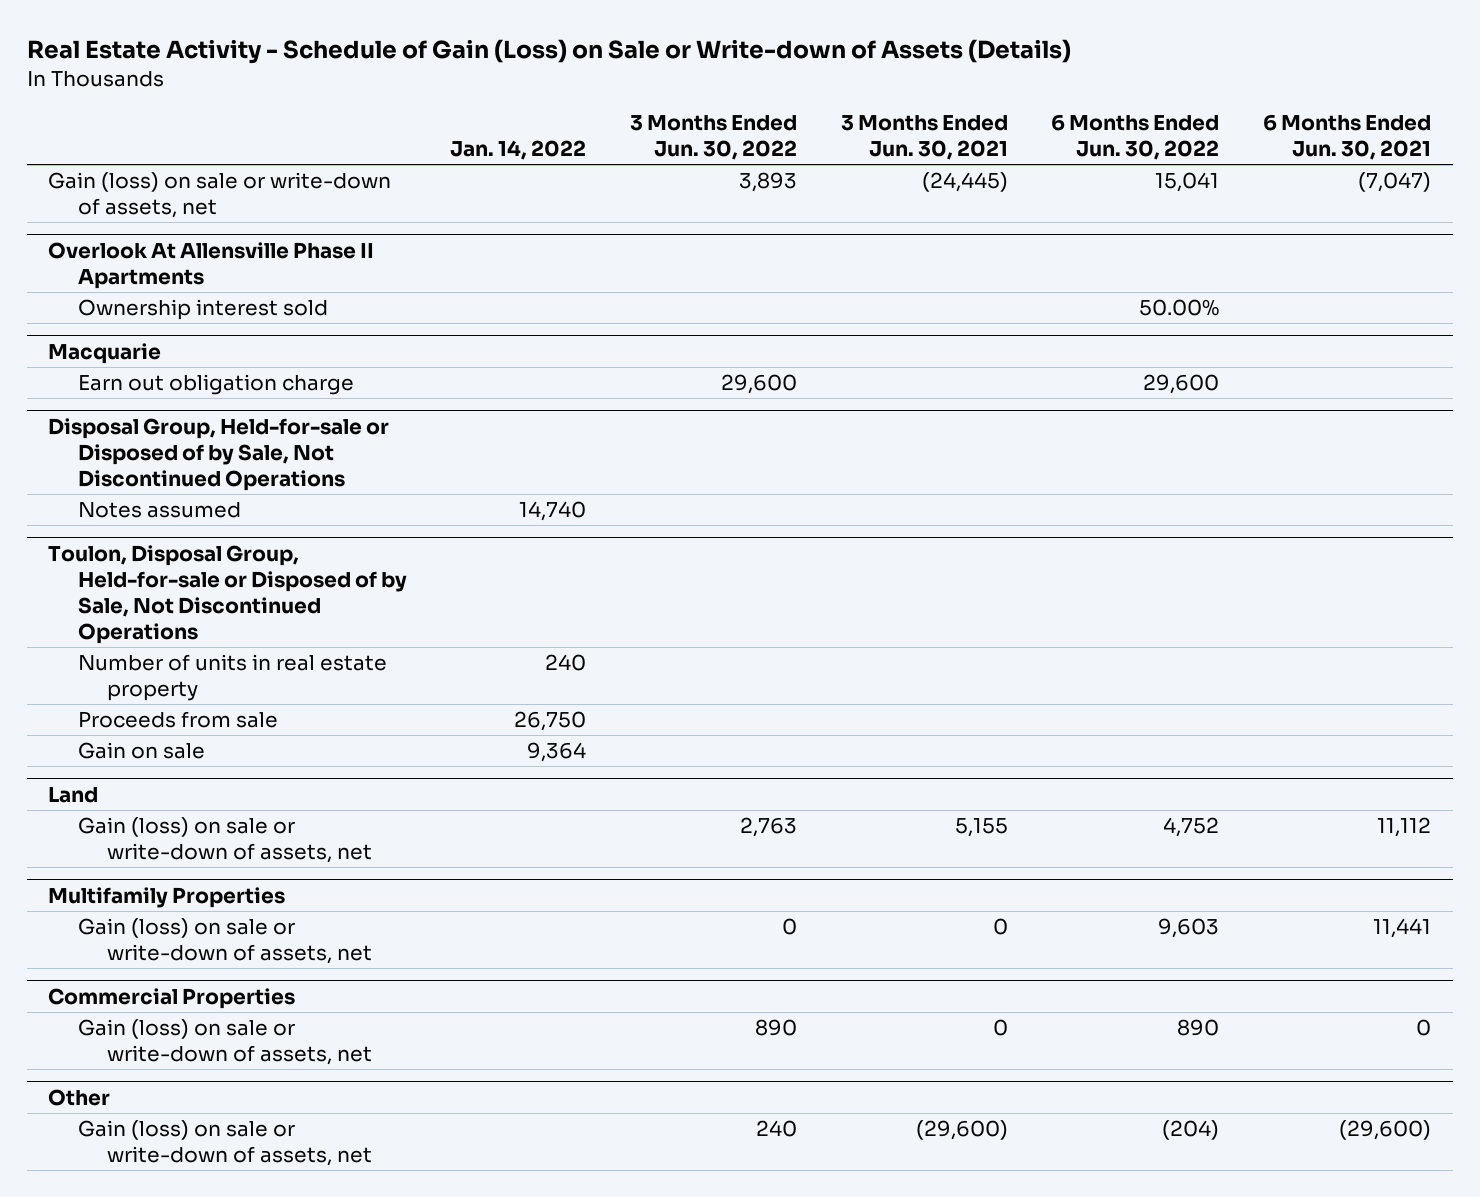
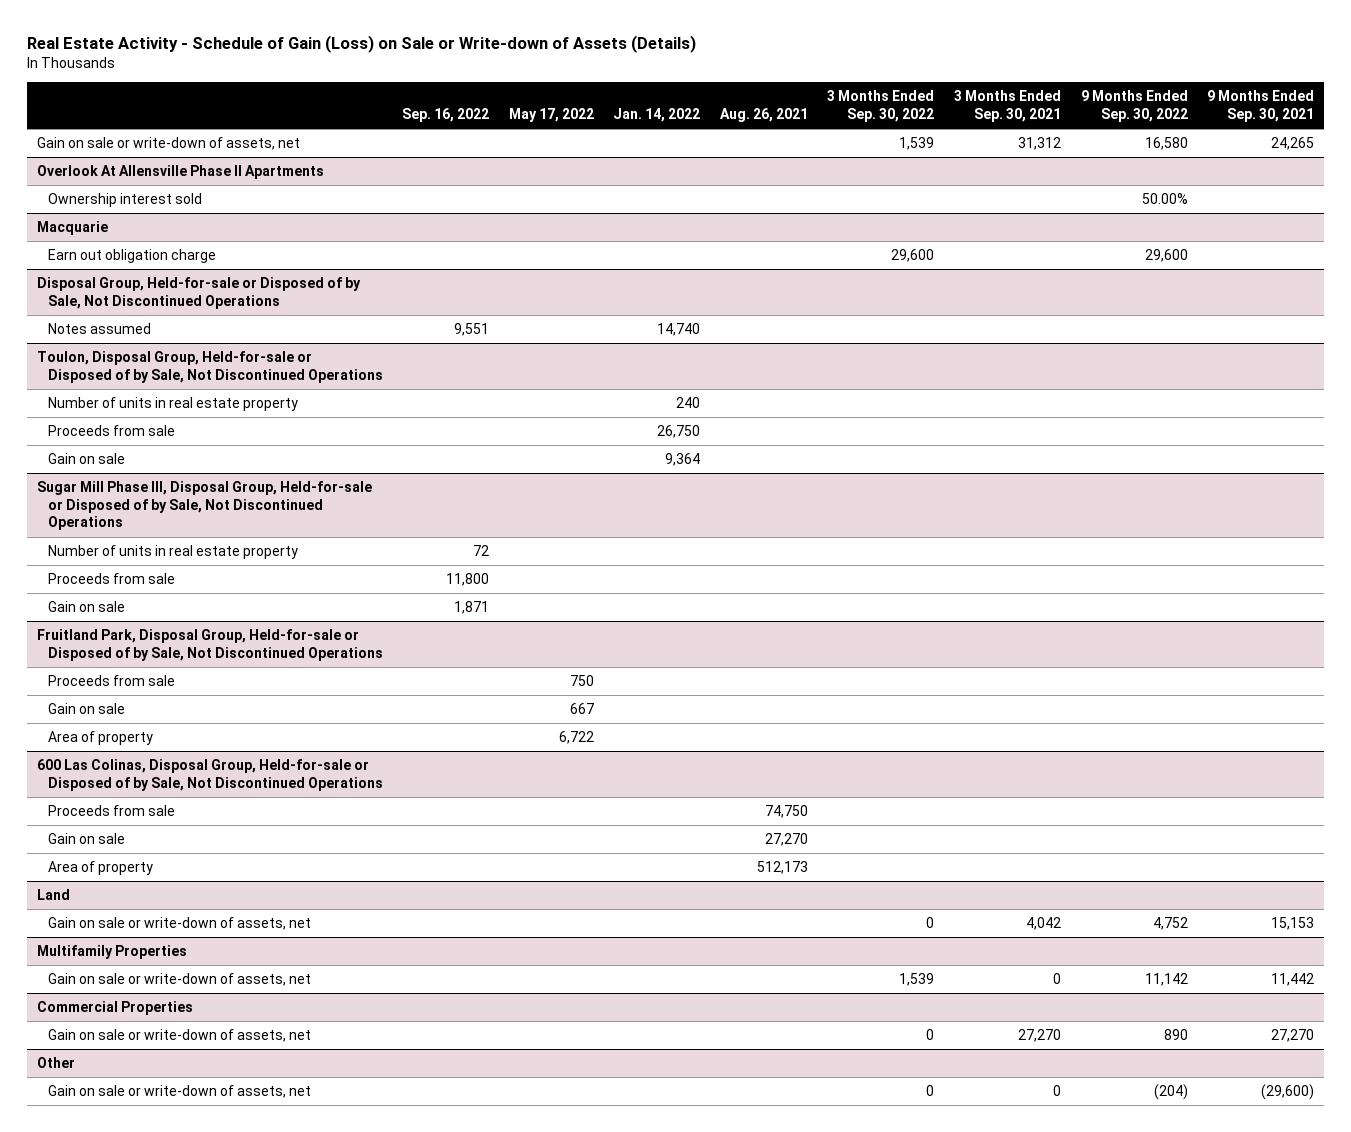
- | Jan. 14, 2022 | 3 Months Ended Jun. 30, 2022 | 3 Months Ended Jun. 30, 2021 | 6 Months Ended Jun. 30, 2022 | 6 Months Ended Jun. 30, 2021
+ | Sep. 16, 2022 | May 17, 2022 | Jan. 14, 2022 | Aug. 26, 2021 | 3 Months Ended Sep. 30, 2022 | 3 Months Ended Sep. 30, 2021 | 9 Months Ended Sep. 30, 2022 | 9 Months Ended Sep. 30, 2021
- Gain (loss) on sale or write-down of assets, net | | 3,893 | (24,445) | 15,041 | (7,047)
+ Gain on sale or write-down of assets, net | | | | | 1,539 | 31,312 | 16,580 | 24,265
+ Sugar Mill Phase III, Disposal Group, Held-for-sale or Disposed of by Sale, Not Discontinued Operations
+ Number of units in real estate property | 72 | | | | | | |
+ Proceeds from sale | 11,800 | | | | | | |
+ Gain on sale | 1,871 | | | | | | |
+ Fruitland Park, Disposal Group, Held-for-sale or Disposed of by Sale, Not Discontinued Operations
+ Proceeds from sale | | 750 | | | | | |
+ Gain on sale | | 667 | | | | | |
+ Area of property | | 6,722 | | | | | |
+ 600 Las Colinas, Disposal Group, Held-for-sale or Disposed of by Sale, Not Discontinued Operations
+ Proceeds from sale | | | | 74,750 | | | |
+ Gain on sale | | | | 27,270 | | | |
+ Area of property | | | | 512,173 | | | |
@ Land
- Gain (loss) on sale or write-down of assets, net | | 2,763 | 5,155 | 4,752 | 11,112
+ Gain on sale or write-down of assets, net | | | | | 0 | 4,042 | 4,752 | 15,153
@ Multifamily Properties
- Gain (loss) on sale or write-down of assets, net | | 0 | 0 | 9,603 | 11,441
+ Gain on sale or write-down of assets, net | | | | | 1,539 | 0 | 11,142 | 11,442
@ Commercial Properties
- Gain (loss) on sale or write-down of assets, net | | 890 | 0 | 890 | 0
+ Gain on sale or write-down of assets, net | | | | | 0 | 27,270 | 890 | 27,270
@ Other
- Gain (loss) on sale or write-down of assets, net | | 240 | (29,600) | (204) | (29,600)
+ Gain on sale or write-down of assets, net | | | | | 0 | 0 | (204) | (29,600)

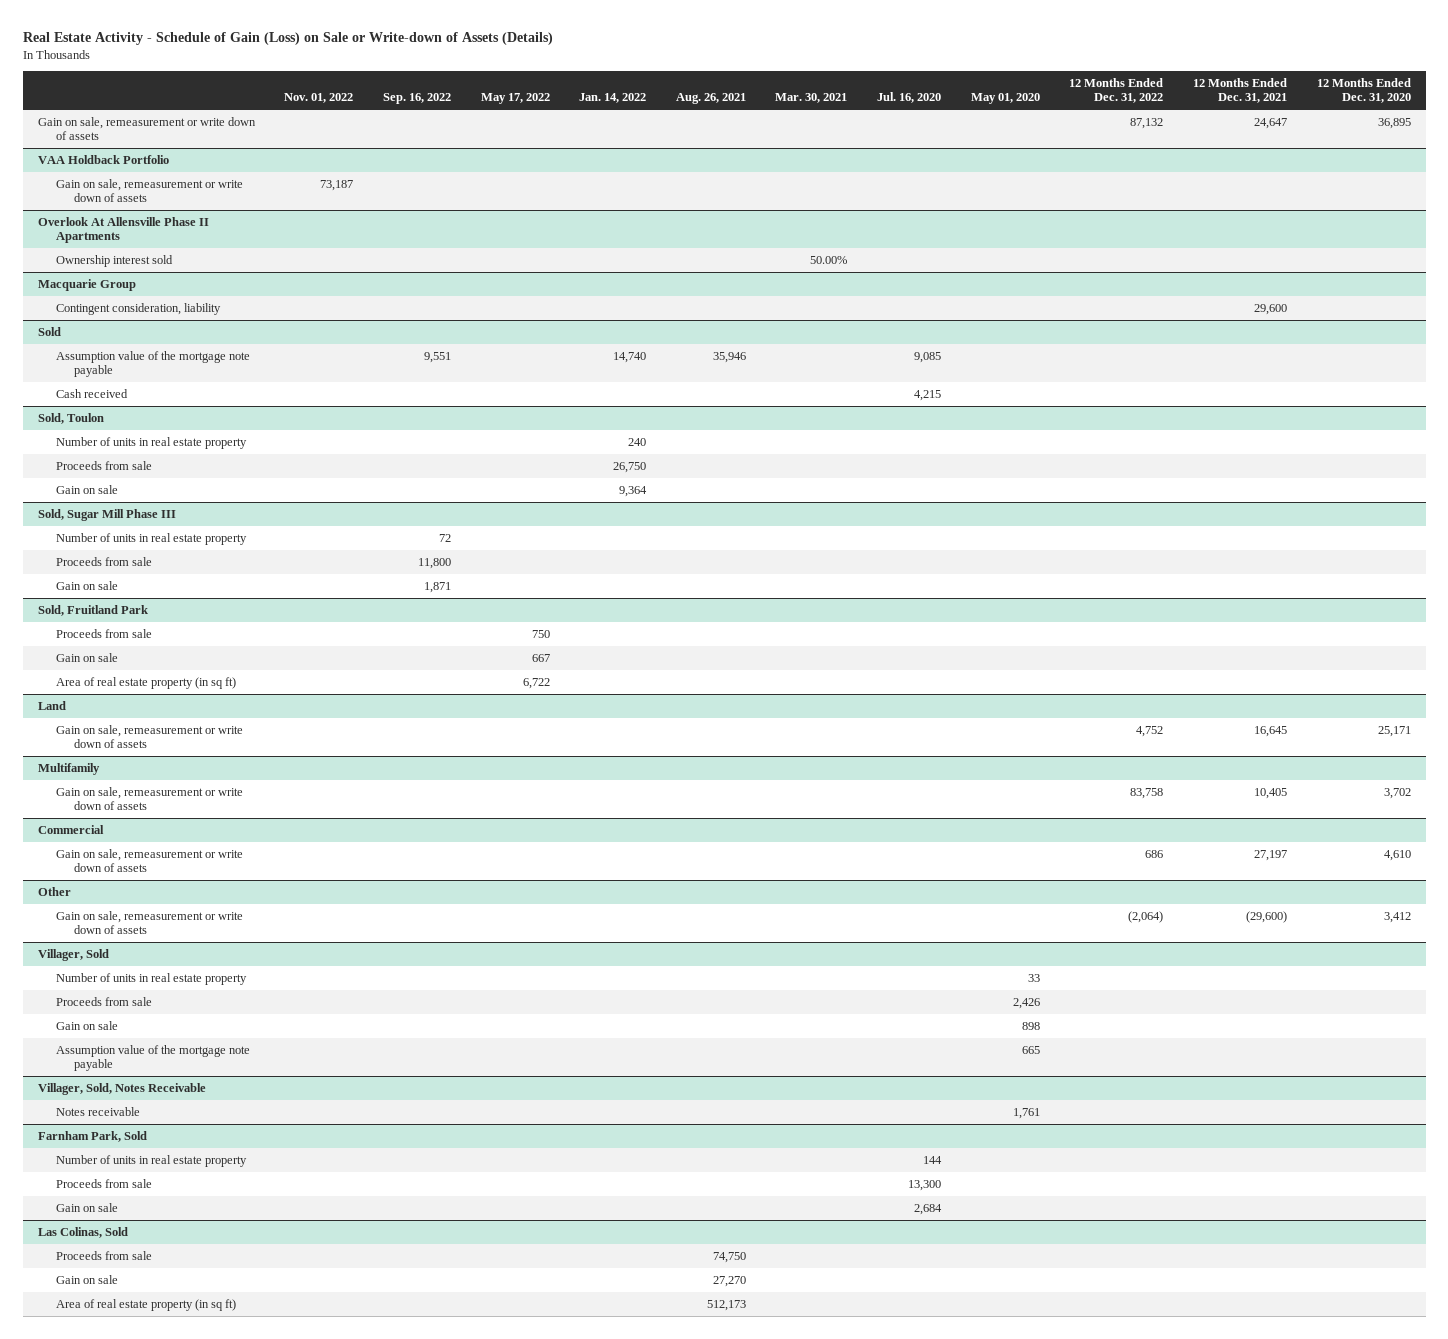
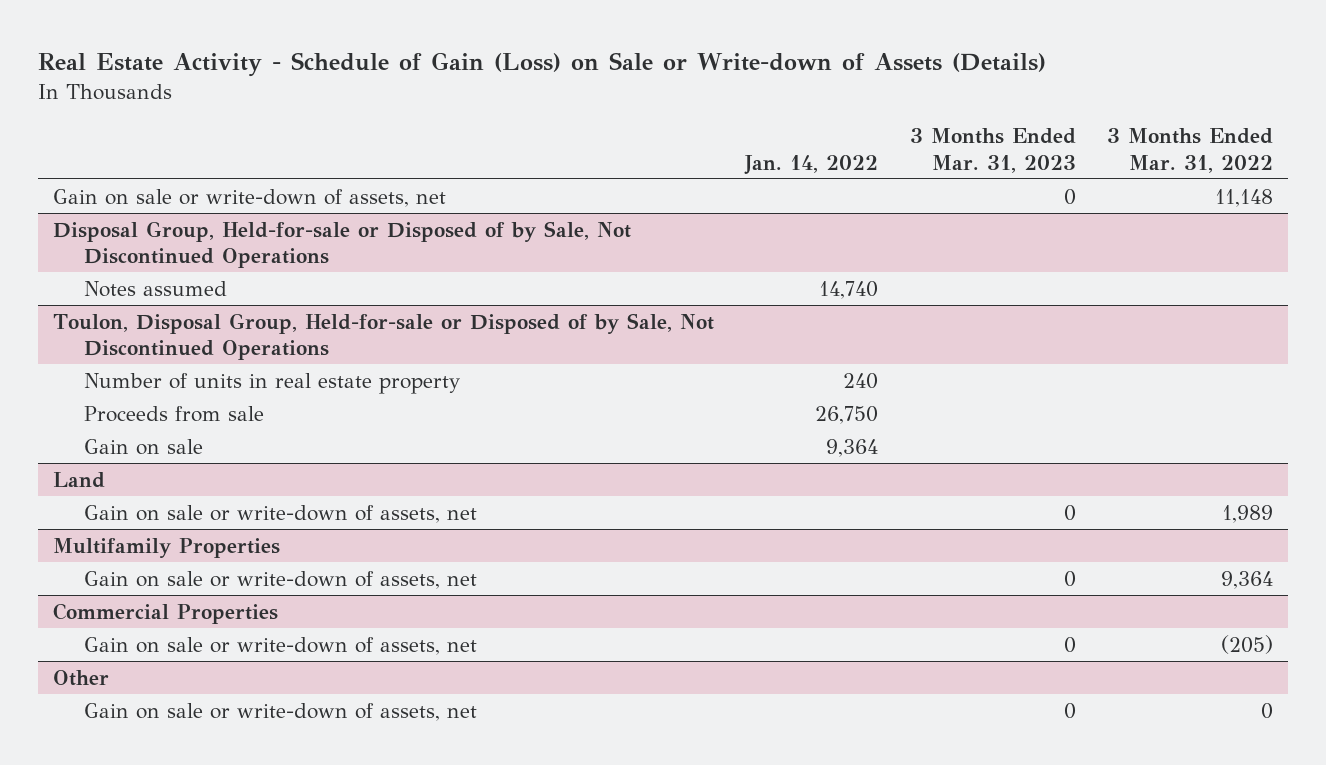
- | Nov. 01, 2022 | Sep. 16, 2022 | May 17, 2022 | Jan. 14, 2022 | Aug. 26, 2021 | Mar. 30, 2021 | Jul. 16, 2020 | May 01, 2020 | 12 Months Ended Dec. 31, 2022 | 12 Months Ended Dec. 31, 2021 | 12 Months Ended Dec. 31, 2020
+ | Jan. 14, 2022 | 3 Months Ended Mar. 31, 2023 | 3 Months Ended Mar. 31, 2022
- Gain on sale, remeasurement or write down of assets | | | | | | | | | 87,132 | 24,647 | 36,895
- VAA Holdback Portfolio
- Gain on sale, remeasurement or write down of assets | 73,187 | | | | | | | | | |
- Overlook At Allensville Phase II Apartments
- Ownership interest sold | | | | | | 50.00% | | | | |
- Macquarie Group
- Contingent consideration, liability | | | | | | | | | | 29,600 |
- Sold
- Assumption value of the mortgage note payable | | 9,551 | | 14,740 | 35,946 | | 9,085 | | | |
- Cash received | | | | | | | 4,215 | | | |
- Sold, Toulon
+ Gain on sale or write-down of assets, net | | 0 | 11,148
+ Disposal Group, Held-for-sale or Disposed of by Sale, Not Discontinued Operations
+ Notes assumed | 14,740 | |
+ Toulon, Disposal Group, Held-for-sale or Disposed of by Sale, Not Discontinued Operations
- Sold, Sugar Mill Phase III
- Number of units in real estate property | | 72 | | | | | | | | |
- Proceeds from sale | | 11,800 | | | | | | | | |
- Gain on sale | | 1,871 | | | | | | | | |
- Sold, Fruitland Park
- Proceeds from sale | | | 750 | | | | | | | |
- Gain on sale | | | 667 | | | | | | | |
- Area of real estate property (in sq ft) | | | 6,722 | | | | | | | |
@ Land
- Gain on sale, remeasurement or write down of assets | | | | | | | | | 4,752 | 16,645 | 25,171
- Multifamily
- Gain on sale, remeasurement or write down of assets | | | | | | | | | 83,758 | 10,405 | 3,702
- Commercial
- Gain on sale, remeasurement or write down of assets | | | | | | | | | 686 | 27,197 | 4,610
@ Land
+ Gain on sale or write-down of assets, net | | 0 | 1,989
+ Multifamily Properties
+ Gain on sale or write-down of assets, net | | 0 | 9,364
+ Commercial Properties
+ Gain on sale or write-down of assets, net | | 0 | (205)
@ Other
- Gain on sale, remeasurement or write down of assets | | | | | | | | | (2,064) | (29,600) | 3,412
- Villager, Sold
- Number of units in real estate property | | | | | | | | 33 | | |
- Proceeds from sale | | | | | | | | 2,426 | | |
- Gain on sale | | | | | | | | 898 | | |
- Assumption value of the mortgage note payable | | | | | | | | 665 | | |
- Villager, Sold, Notes Receivable
- Notes receivable | | | | | | | | 1,761 | | |
- Farnham Park, Sold
- Number of units in real estate property | | | | | | | 144 | | | |
- Proceeds from sale | | | | | | | 13,300 | | | |
- Gain on sale | | | | | | | 2,684 | | | |
- Las Colinas, Sold
- Proceeds from sale | | | | | 74,750 | | | | | |
- Gain on sale | | | | | 27,270 | | | | | |
- Area of real estate property (in sq ft) | | | | | 512,173 | | | | | |
@ Other
+ Gain on sale or write-down of assets, net | | 0 | 0

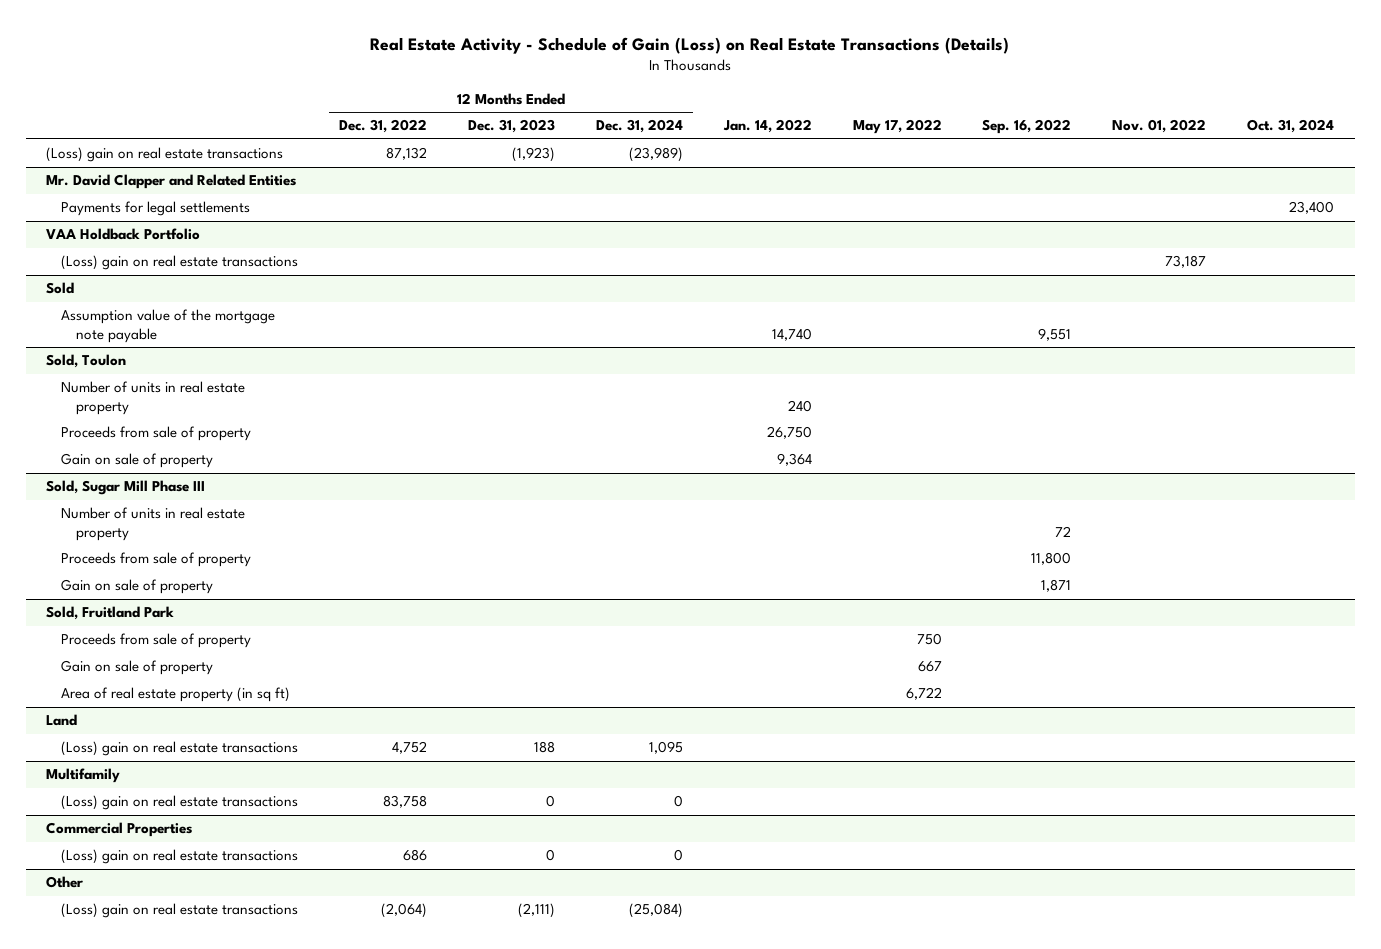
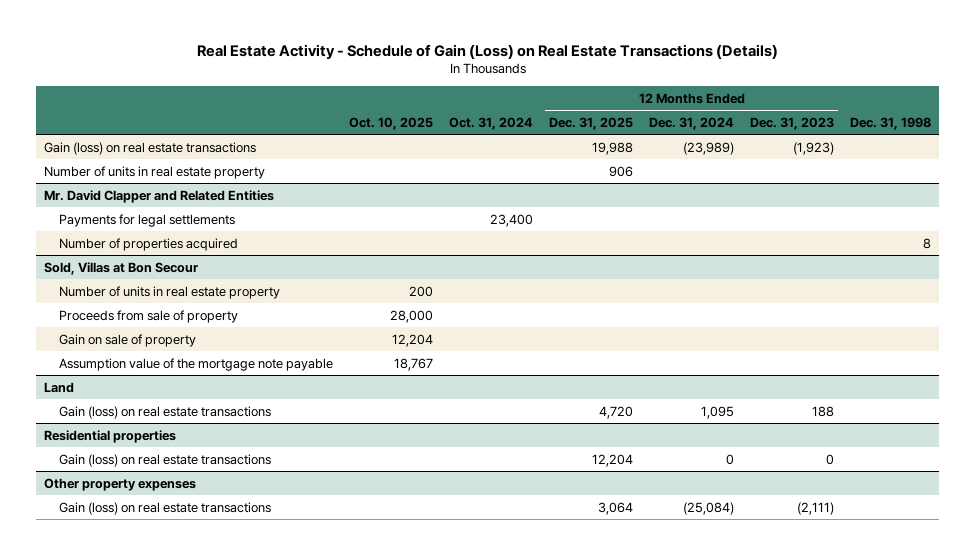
- | 12 Months Ended Dec. 31, 2022 | 12 Months Ended Dec. 31, 2023 | 12 Months Ended Dec. 31, 2024 | Jan. 14, 2022 | May 17, 2022 | Sep. 16, 2022 | Nov. 01, 2022 | Oct. 31, 2024
+ | Oct. 10, 2025 | Oct. 31, 2024 | 12 Months Ended Dec. 31, 2025 | 12 Months Ended Dec. 31, 2024 | 12 Months Ended Dec. 31, 2023 | Dec. 31, 1998
- (Loss) gain on real estate transactions | 87,132 | (1,923) | (23,989) | | | | |
+ Gain (loss) on real estate transactions | | | 19,988 | (23,989) | (1,923) |
+ Number of units in real estate property | | | 906 | | |
- VAA Holdback Portfolio
- (Loss) gain on real estate transactions | | | | | | | 73,187 |
- Sold
@ Mr. David Clapper and Related Entities
+ Number of properties acquired | | | | | | 8
+ Sold, Villas at Bon Secour
+ Number of units in real estate property | 200 | | | | |
+ Proceeds from sale of property | 28,000 | | | | |
+ Gain on sale of property | 12,204 | | | | |
- Sold, Toulon
- Number of units in real estate property | | | | 240 | | | |
- Proceeds from sale of property | | | | 26,750 | | | |
- Gain on sale of property | | | | 9,364 | | | |
- Sold, Sugar Mill Phase III
- Number of units in real estate property | | | | | | 72 | |
- Proceeds from sale of property | | | | | | 11,800 | |
- Gain on sale of property | | | | | | 1,871 | |
- Sold, Fruitland Park
- Proceeds from sale of property | | | | | 750 | | |
- Gain on sale of property | | | | | 667 | | |
- Area of real estate property (in sq ft) | | | | | 6,722 | | |
@ Land
- (Loss) gain on real estate transactions | 4,752 | 188 | 1,095 | | | | |
- Multifamily
- (Loss) gain on real estate transactions | 83,758 | 0 | 0 | | | | |
- Commercial Properties
- (Loss) gain on real estate transactions | 686 | 0 | 0 | | | | |
- Other
- (Loss) gain on real estate transactions | (2,064) | (2,111) | (25,084) | | | | |
@ Land
+ Gain (loss) on real estate transactions | | | 4,720 | 1,095 | 188 |
+ Residential properties
+ Gain (loss) on real estate transactions | | | 12,204 | 0 | 0 |
+ Other property expenses
+ Gain (loss) on real estate transactions | | | 3,064 | (25,084) | (2,111) |

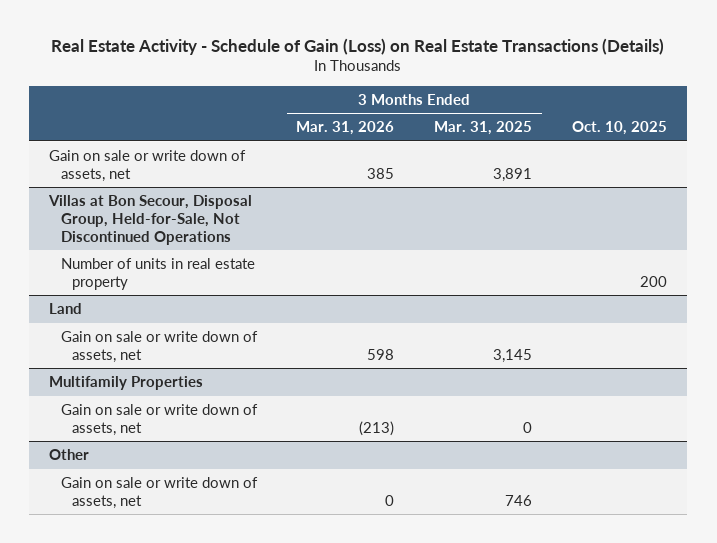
- | Oct. 10, 2025 | Oct. 31, 2024 | 12 Months Ended Dec. 31, 2025 | 12 Months Ended Dec. 31, 2024 | 12 Months Ended Dec. 31, 2023 | Dec. 31, 1998
+ | 3 Months Ended Mar. 31, 2026 | 3 Months Ended Mar. 31, 2025 | Oct. 10, 2025
- Gain (loss) on real estate transactions | | | 19,988 | (23,989) | (1,923) |
- Number of units in real estate property | | | 906 | | |
- Mr. David Clapper and Related Entities
- Payments for legal settlements | | 23,400 | | | |
- Number of properties acquired | | | | | | 8
- Sold, Villas at Bon Secour
+ Gain on sale or write down of assets, net | 385 | 3,891 |
+ Villas at Bon Secour, Disposal Group, Held-for-Sale, Not Discontinued Operations
- Proceeds from sale of property | 28,000 | | | | |
- Gain on sale of property | 12,204 | | | | |
- Assumption value of the mortgage note payable | 18,767 | | | | |
@ Land
- Gain (loss) on real estate transactions | | | 4,720 | 1,095 | 188 |
- Residential properties
- Gain (loss) on real estate transactions | | | 12,204 | 0 | 0 |
- Other property expenses
- Gain (loss) on real estate transactions | | | 3,064 | (25,084) | (2,111) |
@ Land
+ Gain on sale or write down of assets, net | 598 | 3,145 |
+ Multifamily Properties
+ Gain on sale or write down of assets, net | (213) | 0 |
+ Other
+ Gain on sale or write down of assets, net | 0 | 746 |

